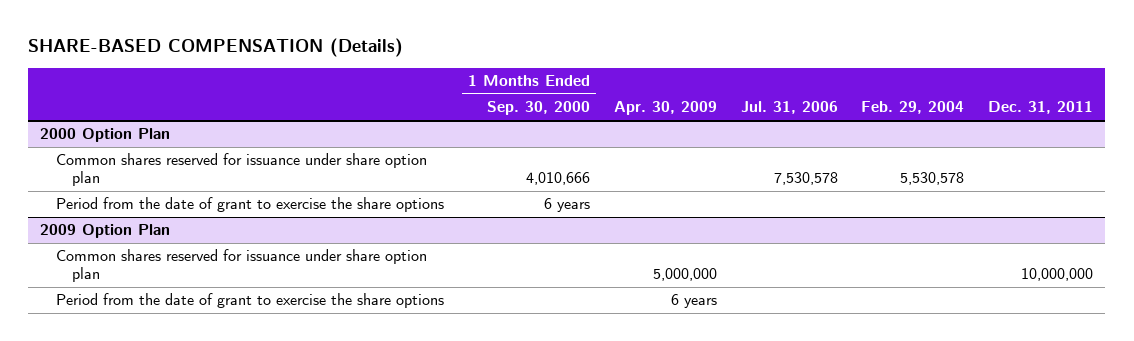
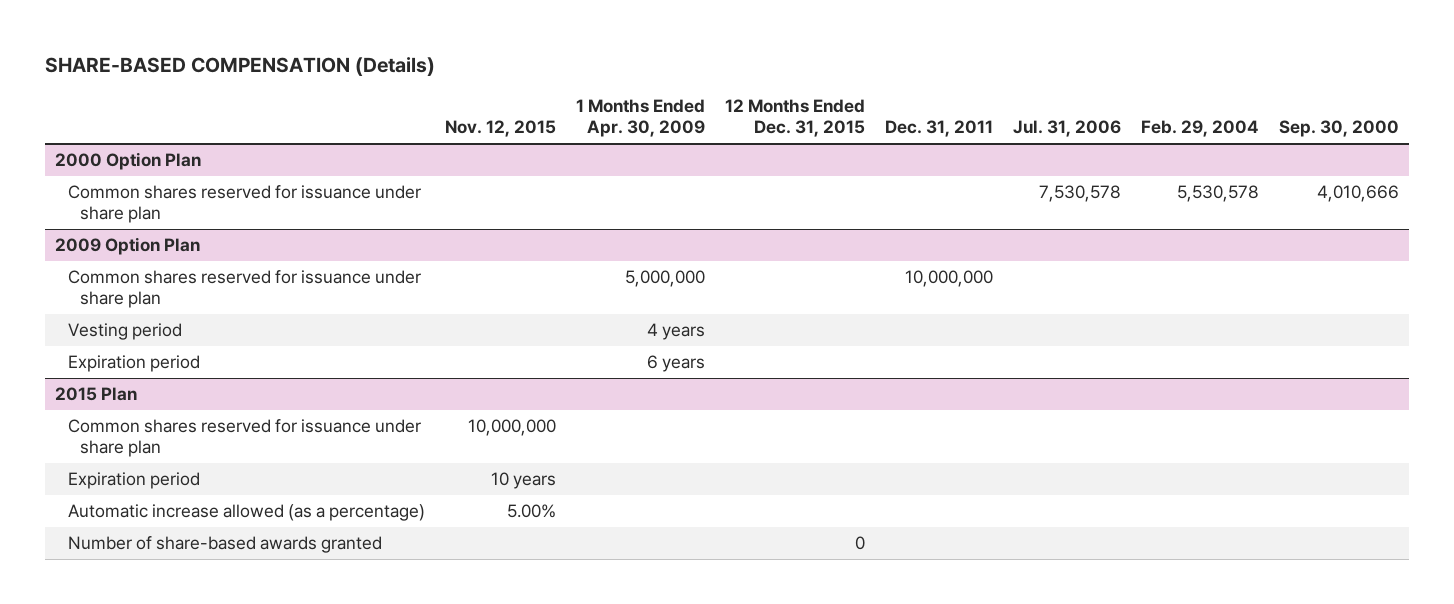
- | 1 Months Ended Sep. 30, 2000 | Apr. 30, 2009 | Jul. 31, 2006 | Feb. 29, 2004 | Dec. 31, 2011
+ | Nov. 12, 2015 | 1 Months Ended Apr. 30, 2009 | 12 Months Ended Dec. 31, 2015 | Dec. 31, 2011 | Jul. 31, 2006 | Feb. 29, 2004 | Sep. 30, 2000
@ 2000 Option Plan
- Common shares reserved for issuance under share option plan | 4,010,666 | | 7,530,578 | 5,530,578 |
- Period from the date of grant to exercise the share options | 6 years | | | |
+ Common shares reserved for issuance under share plan | | | | | 7,530,578 | 5,530,578 | 4,010,666
@ 2009 Option Plan
- Common shares reserved for issuance under share option plan | | 5,000,000 | | | 10,000,000
- Period from the date of grant to exercise the share options | | 6 years | | |
+ Common shares reserved for issuance under share plan | | 5,000,000 | | 10,000,000 | | |
+ Vesting period | | 4 years | | | | |
+ Expiration period | | 6 years | | | | |
+ 2015 Plan
+ Common shares reserved for issuance under share plan | 10,000,000 | | | | | |
+ Expiration period | 10 years | | | | | |
+ Automatic increase allowed (as a percentage) | 5.00% | | | | | |
+ Number of share-based awards granted | | | 0 | | | |

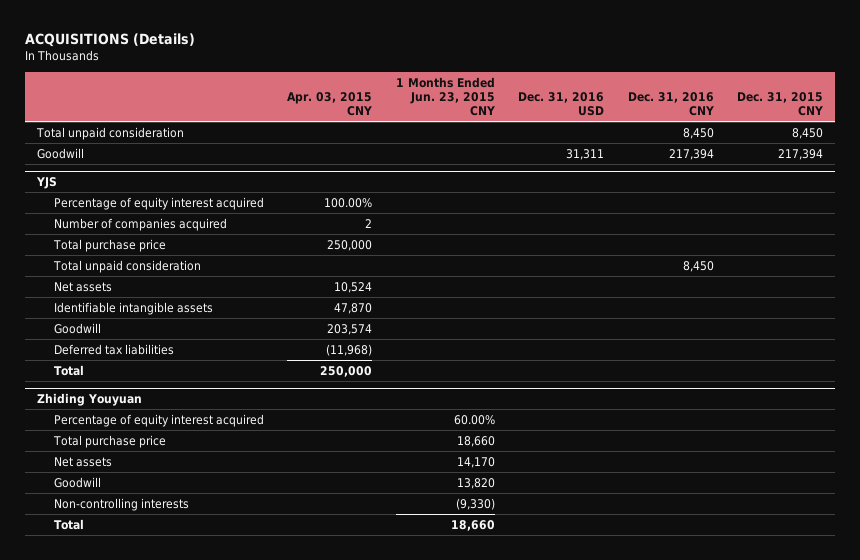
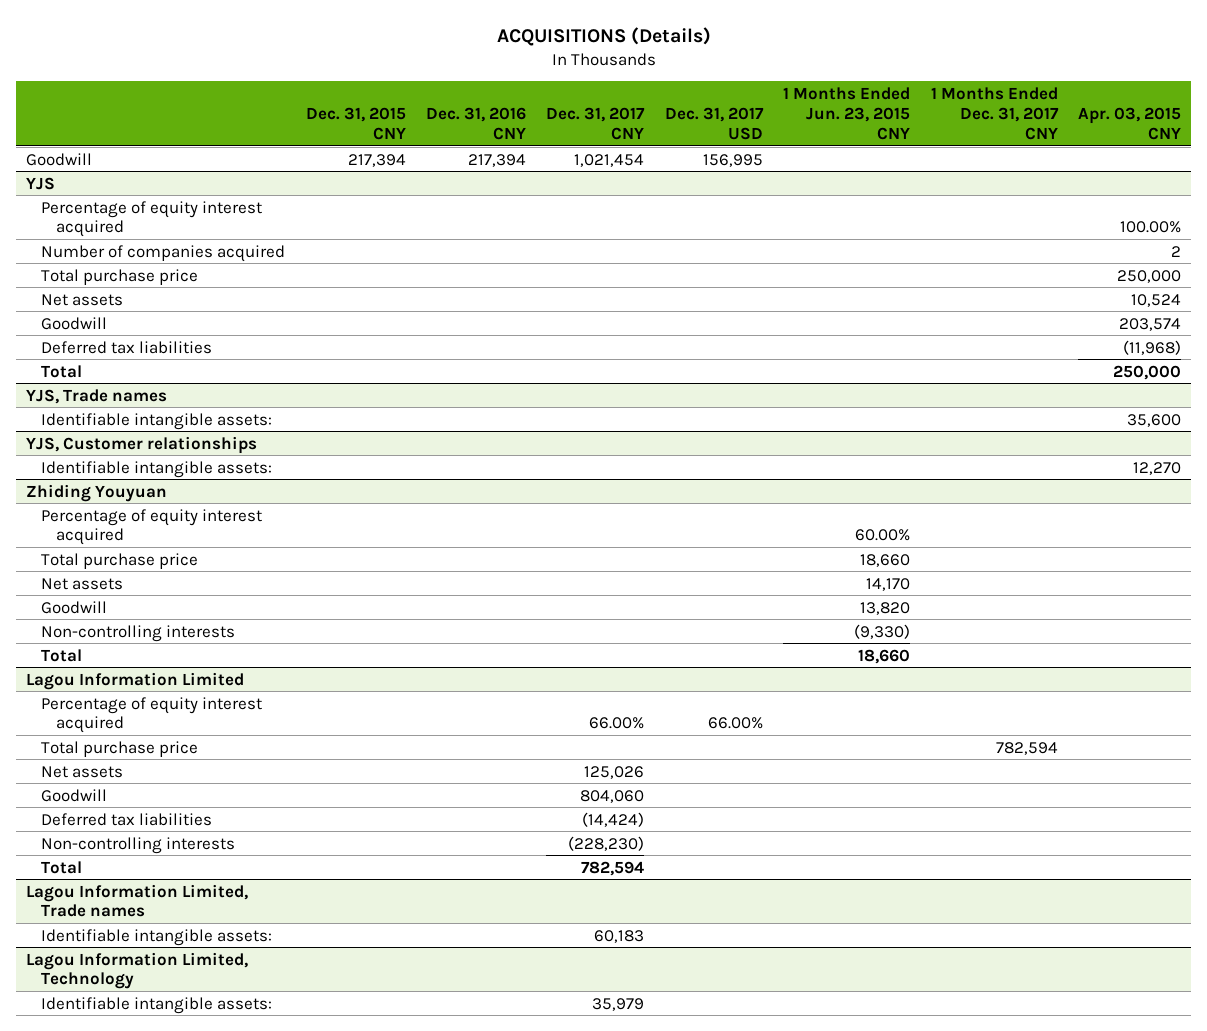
- | Apr. 03, 2015 CNY | 1 Months Ended Jun. 23, 2015 CNY | Dec. 31, 2016 USD | Dec. 31, 2016 CNY | Dec. 31, 2015 CNY
+ | Dec. 31, 2015 CNY | Dec. 31, 2016 CNY | Dec. 31, 2017 CNY | Dec. 31, 2017 USD | 1 Months Ended Jun. 23, 2015 CNY | 1 Months Ended Dec. 31, 2017 CNY | Apr. 03, 2015 CNY
- Total unpaid consideration | | | | 8,450 | 8,450
@ YJS
- Total unpaid consideration | | | | 8,450 |
- Identifiable intangible assets | 47,870 | | | |
+ YJS, Trade names
+ Identifiable intangible assets: | | | | | | | 35,600
+ YJS, Customer relationships
+ Identifiable intangible assets: | | | | | | | 12,270
+ Lagou Information Limited
+ Percentage of equity interest acquired | | | 66.00% | 66.00% | | |
+ Total purchase price | | | | | | 782,594 |
+ Net assets | | | 125,026 | | | |
+ Goodwill | | | 804,060 | | | |
+ Deferred tax liabilities | | | (14,424) | | | |
+ Non-controlling interests | | | (228,230) | | | |
+ Total | | | 782,594 | | | |
+ Lagou Information Limited, Trade names
+ Identifiable intangible assets: | | | 60,183 | | | |
+ Lagou Information Limited, Technology
+ Identifiable intangible assets: | | | 35,979 | | | |

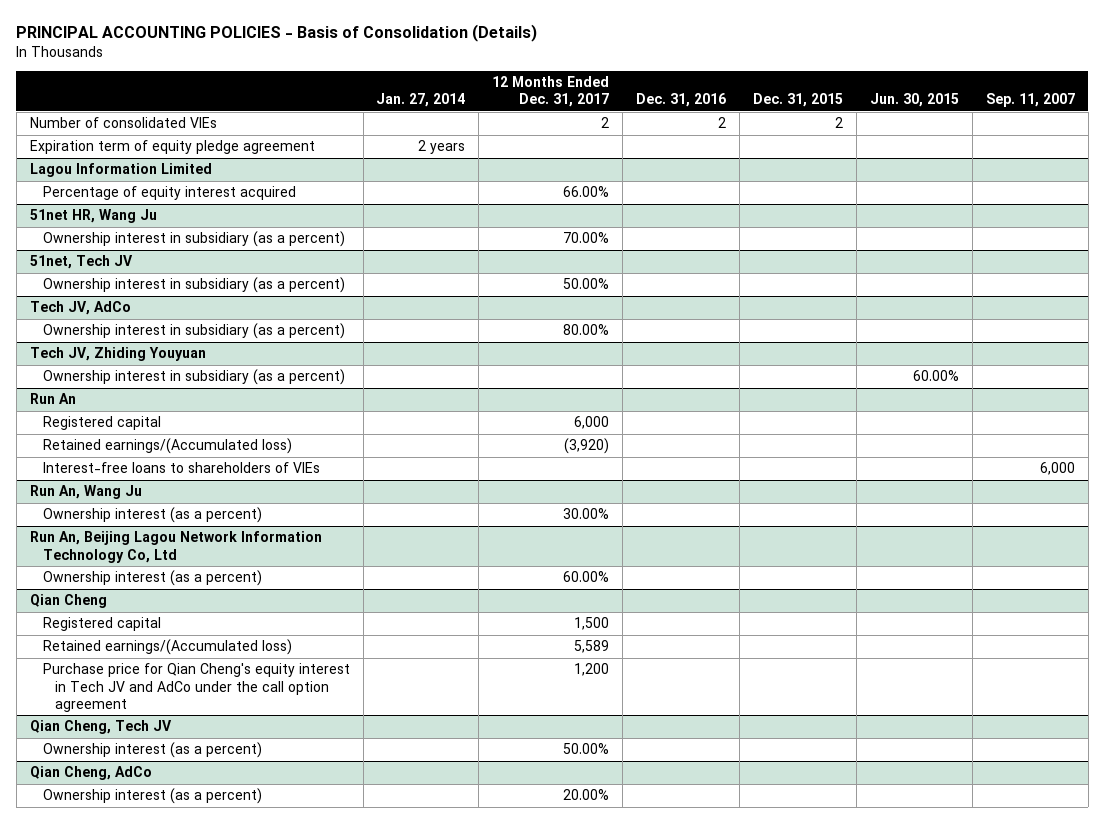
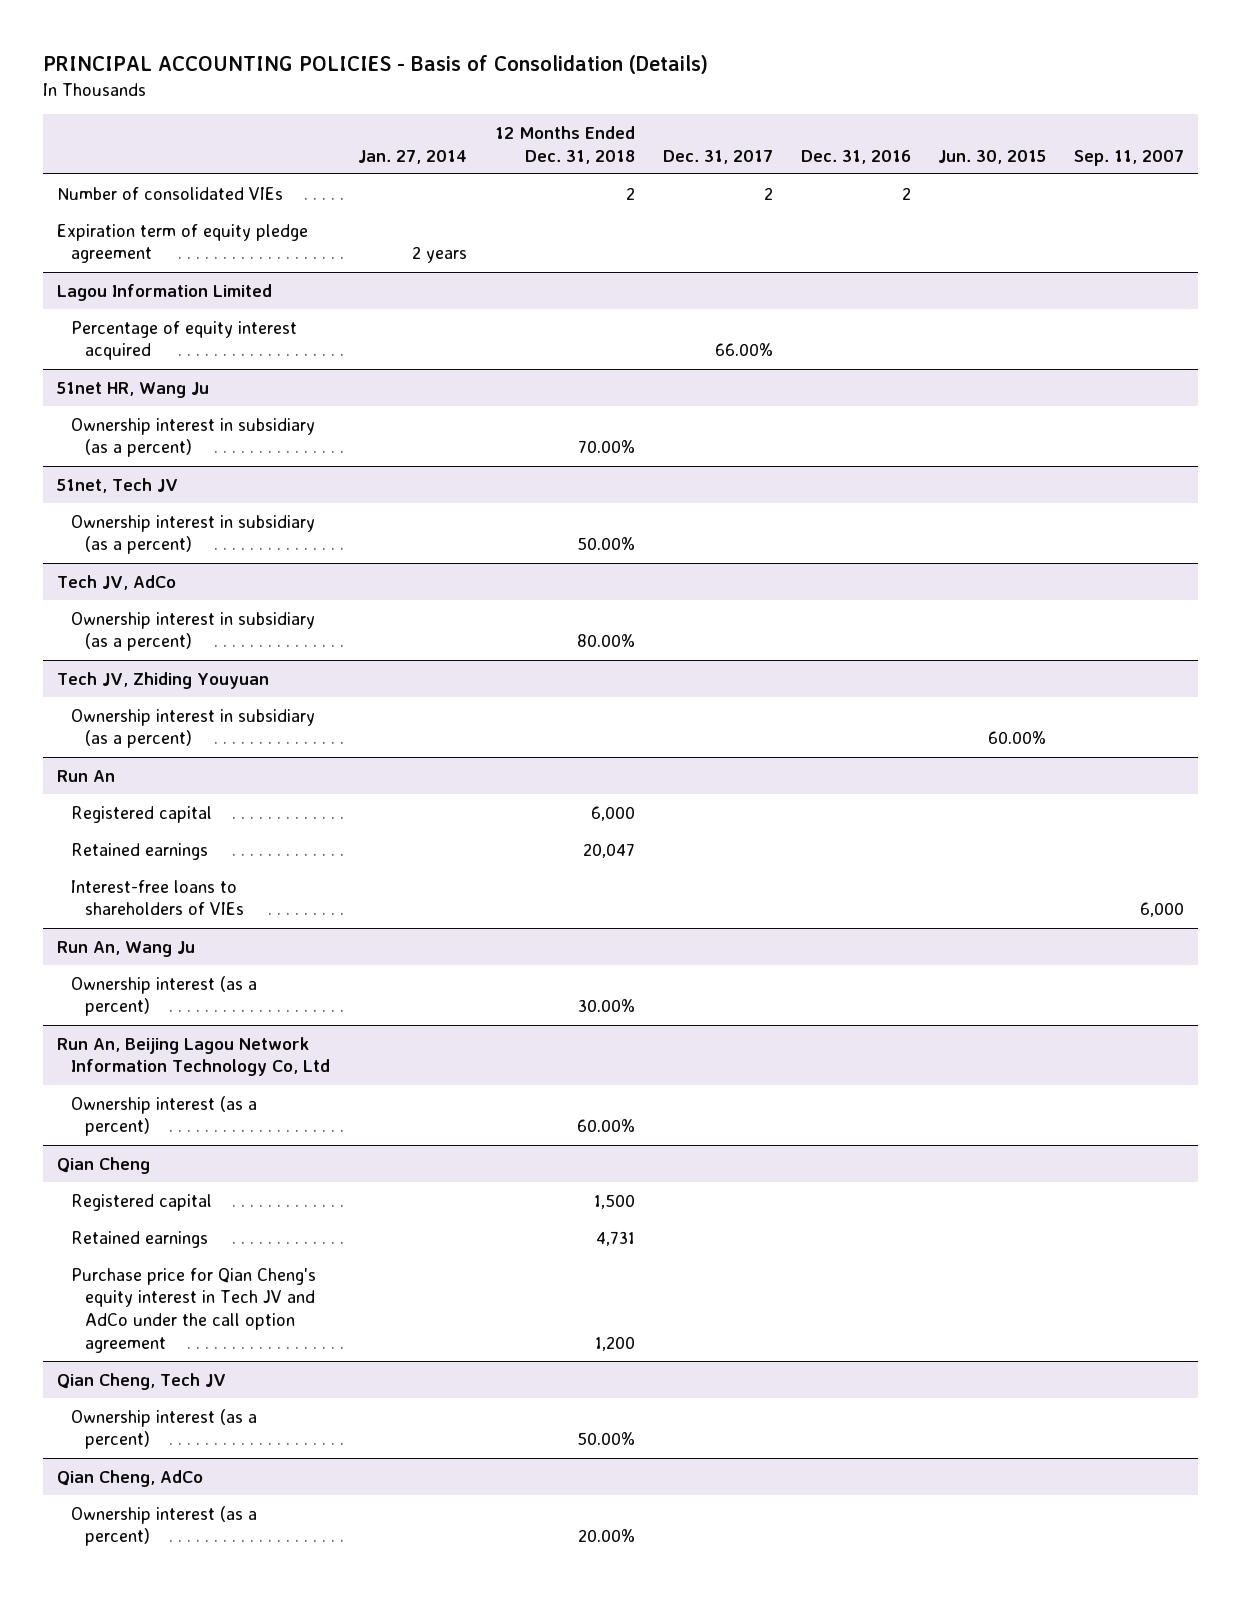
- | Jan. 27, 2014 | 12 Months Ended Dec. 31, 2017 | Dec. 31, 2016 | Dec. 31, 2015 | Jun. 30, 2015 | Sep. 11, 2007
+ | Jan. 27, 2014 | 12 Months Ended Dec. 31, 2018 | Dec. 31, 2017 | Dec. 31, 2016 | Jun. 30, 2015 | Sep. 11, 2007
@ Run An
- Retained earnings/(Accumulated loss) | | (3,920) | | | |
+ Retained earnings | | 20,047 | | | |
@ Qian Cheng
- Retained earnings/(Accumulated loss) | | 5,589 | | | |
+ Retained earnings | | 4,731 | | | |

